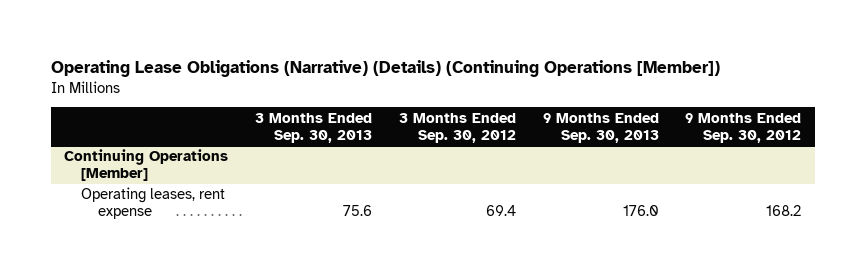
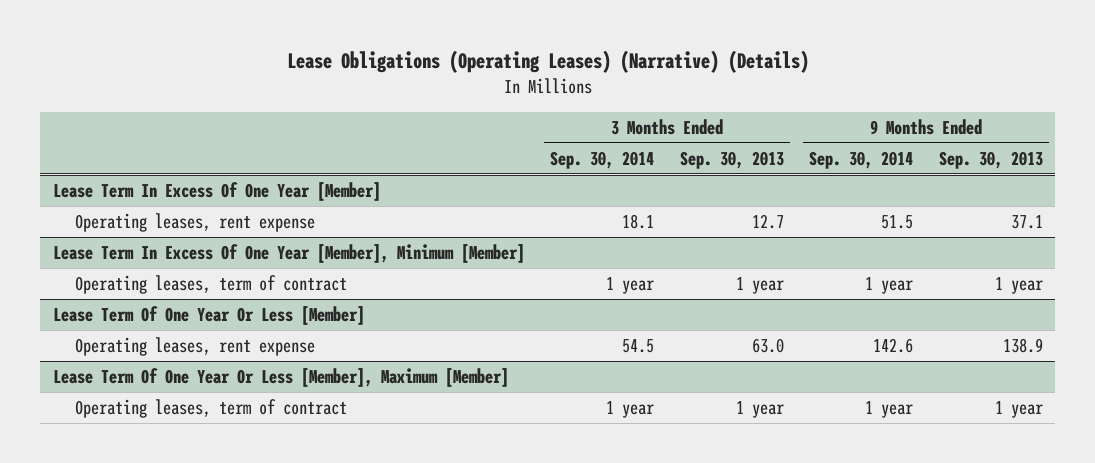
- Operating Lease Obligations (Narrative) (Details) (Continuing Operations [Member])
+ Lease Obligations (Operating Leases) (Narrative) (Details)
- | 3 Months Ended Sep. 30, 2013 | 3 Months Ended Sep. 30, 2012 | 9 Months Ended Sep. 30, 2013 | 9 Months Ended Sep. 30, 2012
+ | 3 Months Ended Sep. 30, 2014 | 3 Months Ended Sep. 30, 2013 | 9 Months Ended Sep. 30, 2014 | 9 Months Ended Sep. 30, 2013
- Continuing Operations [Member]
- Operating leases, rent expense | 75.6 | 69.4 | 176.0 | 168.2
+ Lease Term In Excess Of One Year [Member]
+ Operating leases, rent expense | 18.1 | 12.7 | 51.5 | 37.1
+ Lease Term In Excess Of One Year [Member], Minimum [Member]
+ Operating leases, term of contract | 1 year | 1 year | 1 year | 1 year
+ Lease Term Of One Year Or Less [Member]
+ Operating leases, rent expense | 54.5 | 63.0 | 142.6 | 138.9
+ Lease Term Of One Year Or Less [Member], Maximum [Member]
+ Operating leases, term of contract | 1 year | 1 year | 1 year | 1 year

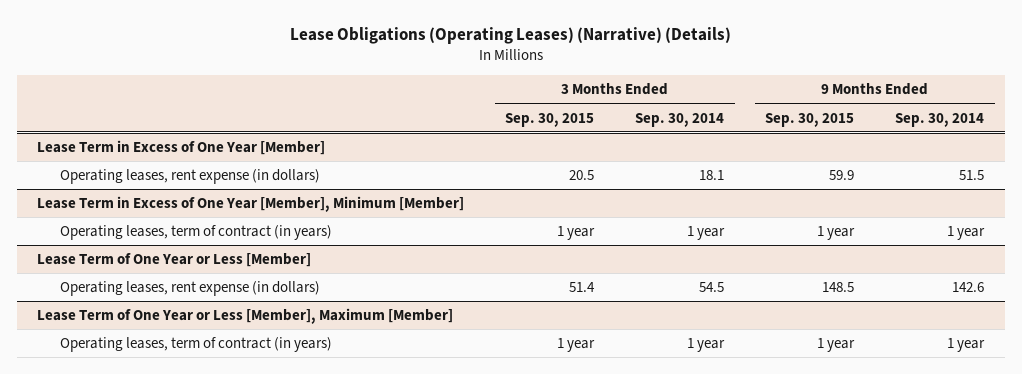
- | 3 Months Ended Sep. 30, 2014 | 3 Months Ended Sep. 30, 2013 | 9 Months Ended Sep. 30, 2014 | 9 Months Ended Sep. 30, 2013
+ | 3 Months Ended Sep. 30, 2015 | 3 Months Ended Sep. 30, 2014 | 9 Months Ended Sep. 30, 2015 | 9 Months Ended Sep. 30, 2014
- Lease Term In Excess Of One Year [Member]
- Operating leases, rent expense | 18.1 | 12.7 | 51.5 | 37.1
- Lease Term In Excess Of One Year [Member], Minimum [Member]
- Operating leases, term of contract | 1 year | 1 year | 1 year | 1 year
- Lease Term Of One Year Or Less [Member]
- Operating leases, rent expense | 54.5 | 63.0 | 142.6 | 138.9
- Lease Term Of One Year Or Less [Member], Maximum [Member]
- Operating leases, term of contract | 1 year | 1 year | 1 year | 1 year
+ Lease Term in Excess of One Year [Member]
+ Operating leases, rent expense (in dollars) | 20.5 | 18.1 | 59.9 | 51.5
+ Lease Term in Excess of One Year [Member], Minimum [Member]
+ Operating leases, term of contract (in years) | 1 year | 1 year | 1 year | 1 year
+ Lease Term of One Year or Less [Member]
+ Operating leases, rent expense (in dollars) | 51.4 | 54.5 | 148.5 | 142.6
+ Lease Term of One Year or Less [Member], Maximum [Member]
+ Operating leases, term of contract (in years) | 1 year | 1 year | 1 year | 1 year

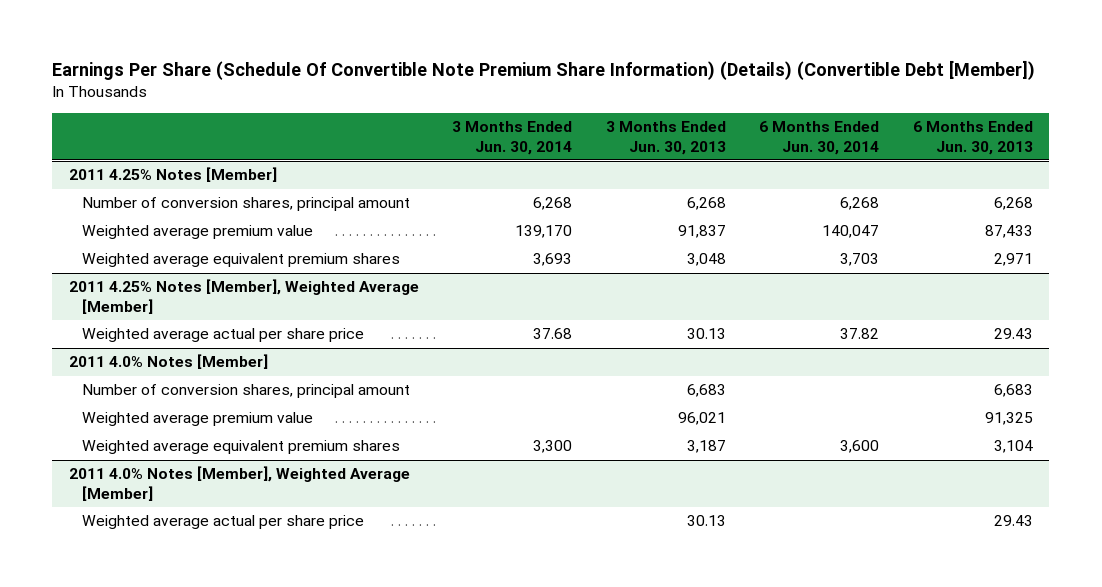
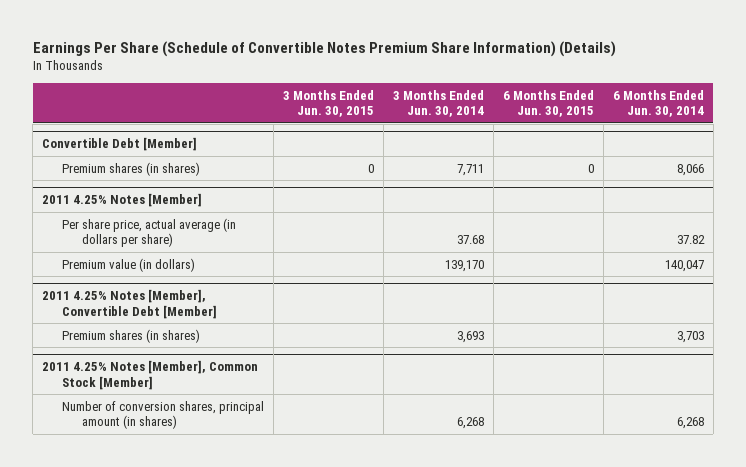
- Earnings Per Share (Schedule Of Convertible Note Premium Share Information) (Details) (Convertible Debt [Member])
+ Earnings Per Share (Schedule of Convertible Notes Premium Share Information) (Details)
- | 3 Months Ended Jun. 30, 2014 | 3 Months Ended Jun. 30, 2013 | 6 Months Ended Jun. 30, 2014 | 6 Months Ended Jun. 30, 2013
+ | 3 Months Ended Jun. 30, 2015 | 3 Months Ended Jun. 30, 2014 | 6 Months Ended Jun. 30, 2015 | 6 Months Ended Jun. 30, 2014
+ Convertible Debt [Member]
+ Premium shares (in shares) | 0 | 7,711 | 0 | 8,066
@ 2011 4.25% Notes [Member]
- Number of conversion shares, principal amount | 6,268 | 6,268 | 6,268 | 6,268
- Weighted average premium value | 139,170 | 91,837 | 140,047 | 87,433
- Weighted average equivalent premium shares | 3,693 | 3,048 | 3,703 | 2,971
- 2011 4.25% Notes [Member], Weighted Average [Member]
- Weighted average actual per share price | 37.68 | 30.13 | 37.82 | 29.43
- 2011 4.0% Notes [Member]
- Number of conversion shares, principal amount | | 6,683 | | 6,683
- Weighted average premium value | | 96,021 | | 91,325
- Weighted average equivalent premium shares | 3,300 | 3,187 | 3,600 | 3,104
- 2011 4.0% Notes [Member], Weighted Average [Member]
- Weighted average actual per share price | | 30.13 | | 29.43
@ 2011 4.25% Notes [Member]
+ Per share price, actual average (in dollars per share) | | 37.68 | | 37.82
+ Premium value (in dollars) | | 139,170 | | 140,047
+ 2011 4.25% Notes [Member], Convertible Debt [Member]
+ Premium shares (in shares) | | 3,693 | | 3,703
+ 2011 4.25% Notes [Member], Common Stock [Member]
+ Number of conversion shares, principal amount (in shares) | | 6,268 | | 6,268

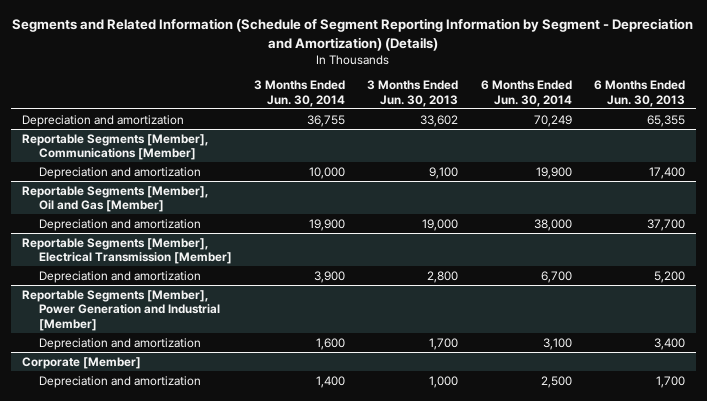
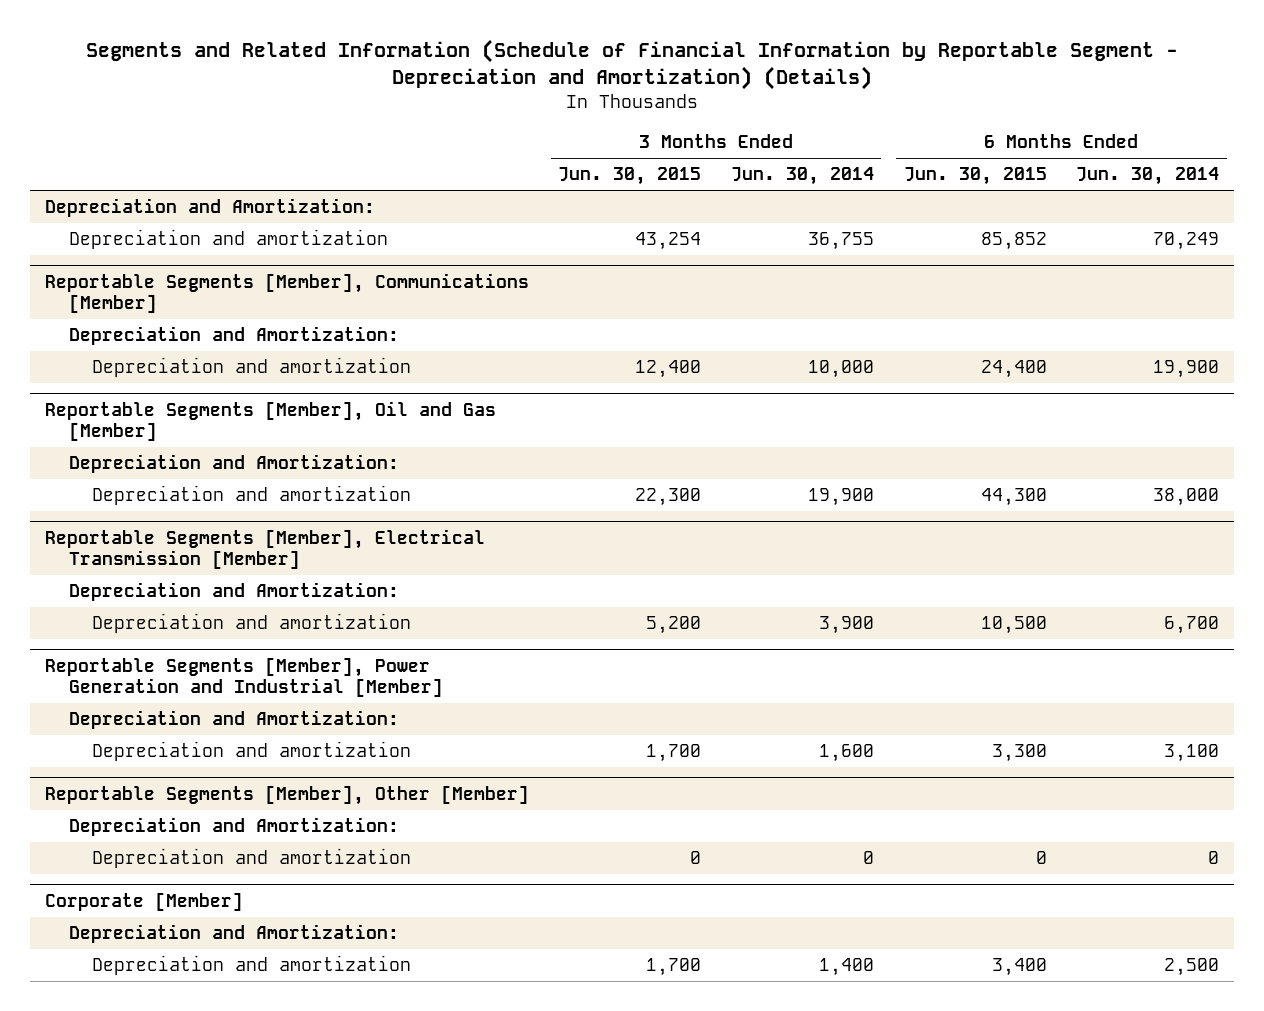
- Segments and Related Information (Schedule of Segment Reporting Information by Segment - Depreciation and Amortization) (Details)
+ Segments and Related Information (Schedule of Financial Information by Reportable Segment - Depreciation and Amortization) (Details)
- | 3 Months Ended Jun. 30, 2014 | 3 Months Ended Jun. 30, 2013 | 6 Months Ended Jun. 30, 2014 | 6 Months Ended Jun. 30, 2013
+ | 3 Months Ended Jun. 30, 2015 | 3 Months Ended Jun. 30, 2014 | 6 Months Ended Jun. 30, 2015 | 6 Months Ended Jun. 30, 2014
+ Depreciation and Amortization:
@ Reportable Segments [Member], Communications [Member]
+ Depreciation and Amortization:
@ Reportable Segments [Member], Oil and Gas [Member]
+ Depreciation and Amortization:
@ Reportable Segments [Member], Electrical Transmission [Member]
+ Depreciation and Amortization:
@ Reportable Segments [Member], Power Generation and Industrial [Member]
+ Depreciation and Amortization:
+ Reportable Segments [Member], Other [Member]
+ Depreciation and Amortization:
+ Depreciation and amortization | 0 | 0 | 0 | 0
@ Corporate [Member]
+ Depreciation and Amortization:

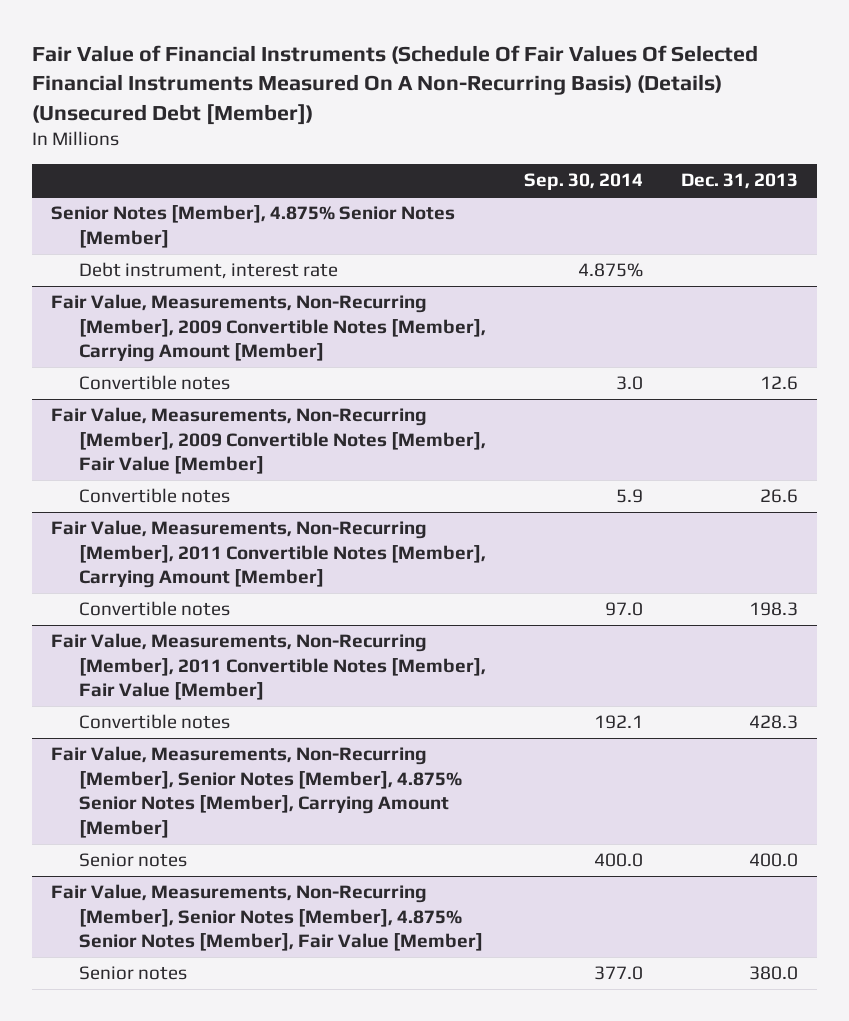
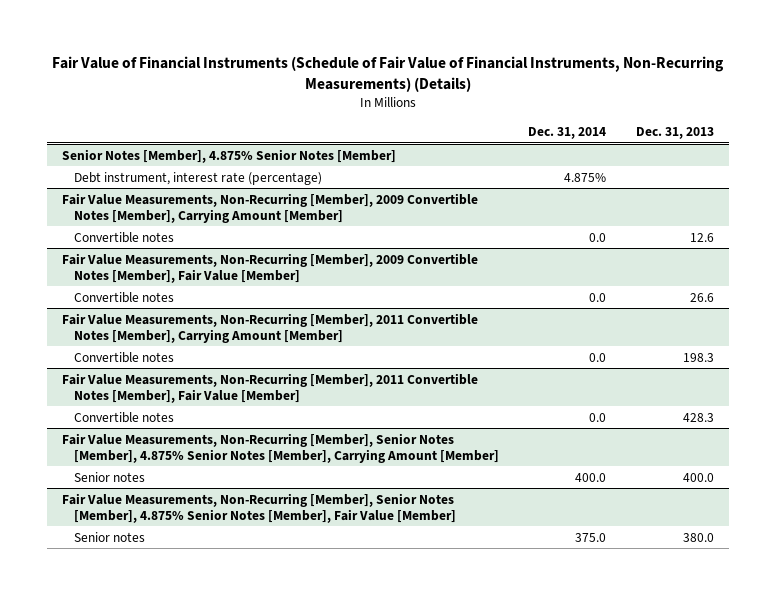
- Fair Value of Financial Instruments (Schedule Of Fair Values Of Selected Financial Instruments Measured On A Non-Recurring Basis) (Details) (Unsecured Debt [Member])
+ Fair Value of Financial Instruments (Schedule of Fair Value of Financial Instruments, Non-Recurring Measurements) (Details)
- | Sep. 30, 2014 | Dec. 31, 2013
+ | Dec. 31, 2014 | Dec. 31, 2013
@ Senior Notes [Member], 4.875% Senior Notes [Member]
- Debt instrument, interest rate | 4.875% |
- Fair Value, Measurements, Non-Recurring [Member], 2009 Convertible Notes [Member], Carrying Amount [Member]
@ Senior Notes [Member], 4.875% Senior Notes [Member]
+ Debt instrument, interest rate (percentage) | 4.875% |
+ Fair Value Measurements, Non-Recurring [Member], 2009 Convertible Notes [Member], Carrying Amount [Member]
- Fair Value, Measurements, Non-Recurring [Member], 2009 Convertible Notes [Member], Fair Value [Member]
+ Fair Value Measurements, Non-Recurring [Member], 2009 Convertible Notes [Member], Fair Value [Member]
- Fair Value, Measurements, Non-Recurring [Member], 2011 Convertible Notes [Member], Carrying Amount [Member]
+ Fair Value Measurements, Non-Recurring [Member], 2011 Convertible Notes [Member], Carrying Amount [Member]
- Fair Value, Measurements, Non-Recurring [Member], 2011 Convertible Notes [Member], Fair Value [Member]
+ Fair Value Measurements, Non-Recurring [Member], 2011 Convertible Notes [Member], Fair Value [Member]
- Fair Value, Measurements, Non-Recurring [Member], Senior Notes [Member], 4.875% Senior Notes [Member], Carrying Amount [Member]
+ Fair Value Measurements, Non-Recurring [Member], Senior Notes [Member], 4.875% Senior Notes [Member], Carrying Amount [Member]
- Fair Value, Measurements, Non-Recurring [Member], Senior Notes [Member], 4.875% Senior Notes [Member], Fair Value [Member]
+ Fair Value Measurements, Non-Recurring [Member], Senior Notes [Member], 4.875% Senior Notes [Member], Fair Value [Member]

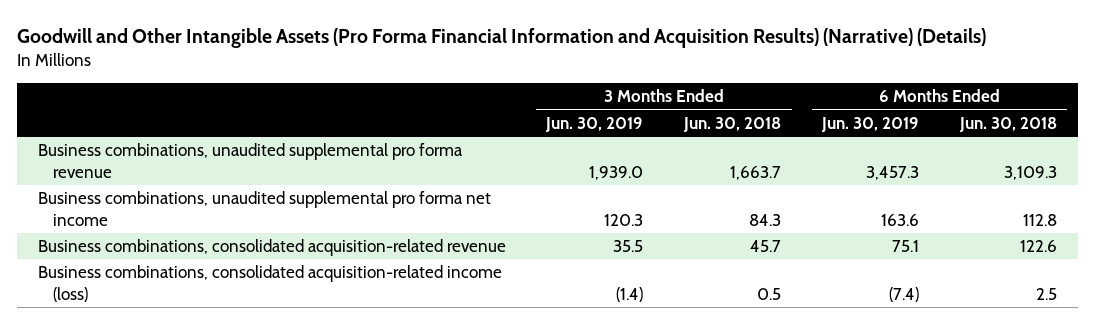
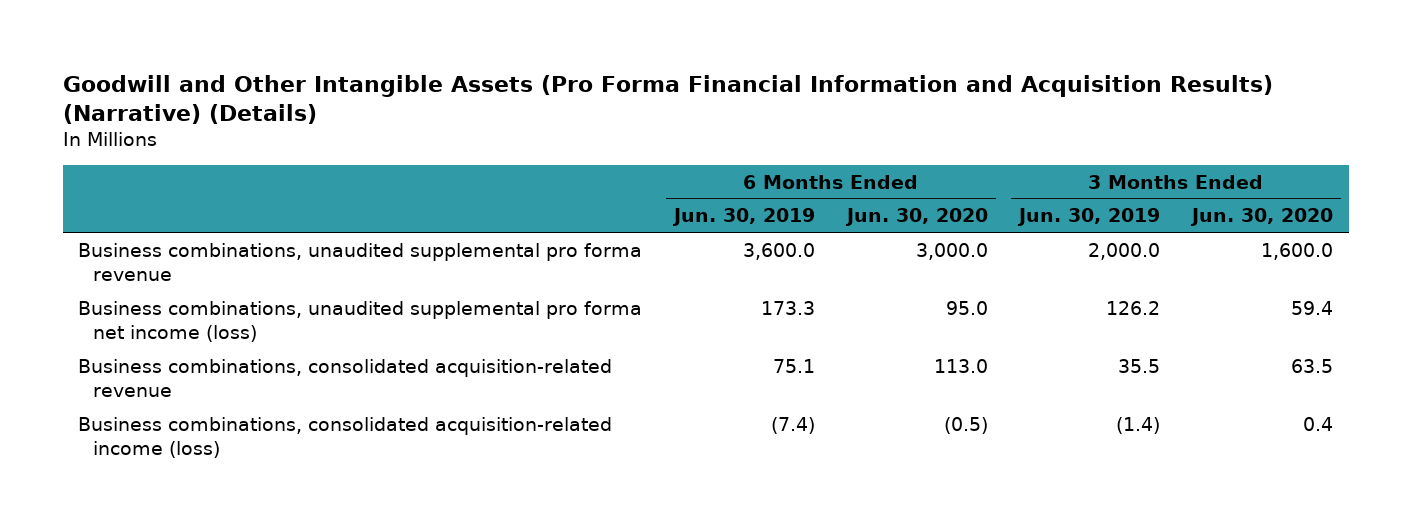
- | 3 Months Ended Jun. 30, 2019 | 3 Months Ended Jun. 30, 2018 | 6 Months Ended Jun. 30, 2019 | 6 Months Ended Jun. 30, 2018
+ | 6 Months Ended Jun. 30, 2019 | 6 Months Ended Jun. 30, 2020 | 3 Months Ended Jun. 30, 2019 | 3 Months Ended Jun. 30, 2020
- Business combinations, unaudited supplemental pro forma revenue | 1,939.0 | 1,663.7 | 3,457.3 | 3,109.3
- Business combinations, unaudited supplemental pro forma net income | 120.3 | 84.3 | 163.6 | 112.8
+ Business combinations, unaudited supplemental pro forma revenue | 3,600.0 | 3,000.0 | 2,000.0 | 1,600.0
+ Business combinations, unaudited supplemental pro forma net income (loss) | 173.3 | 95.0 | 126.2 | 59.4

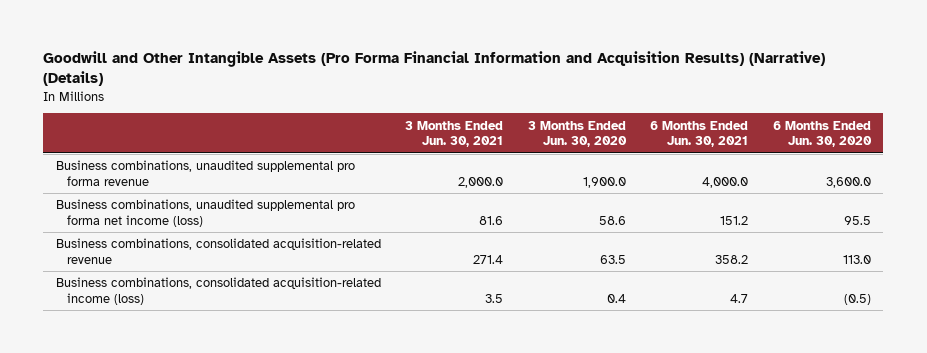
- | 6 Months Ended Jun. 30, 2019 | 6 Months Ended Jun. 30, 2020 | 3 Months Ended Jun. 30, 2019 | 3 Months Ended Jun. 30, 2020
+ | 3 Months Ended Jun. 30, 2021 | 3 Months Ended Jun. 30, 2020 | 6 Months Ended Jun. 30, 2021 | 6 Months Ended Jun. 30, 2020
- Business combinations, unaudited supplemental pro forma revenue | 3,600.0 | 3,000.0 | 2,000.0 | 1,600.0
- Business combinations, unaudited supplemental pro forma net income (loss) | 173.3 | 95.0 | 126.2 | 59.4
+ Business combinations, unaudited supplemental pro forma revenue | 2,000.0 | 1,900.0 | 4,000.0 | 3,600.0
+ Business combinations, unaudited supplemental pro forma net income (loss) | 81.6 | 58.6 | 151.2 | 95.5

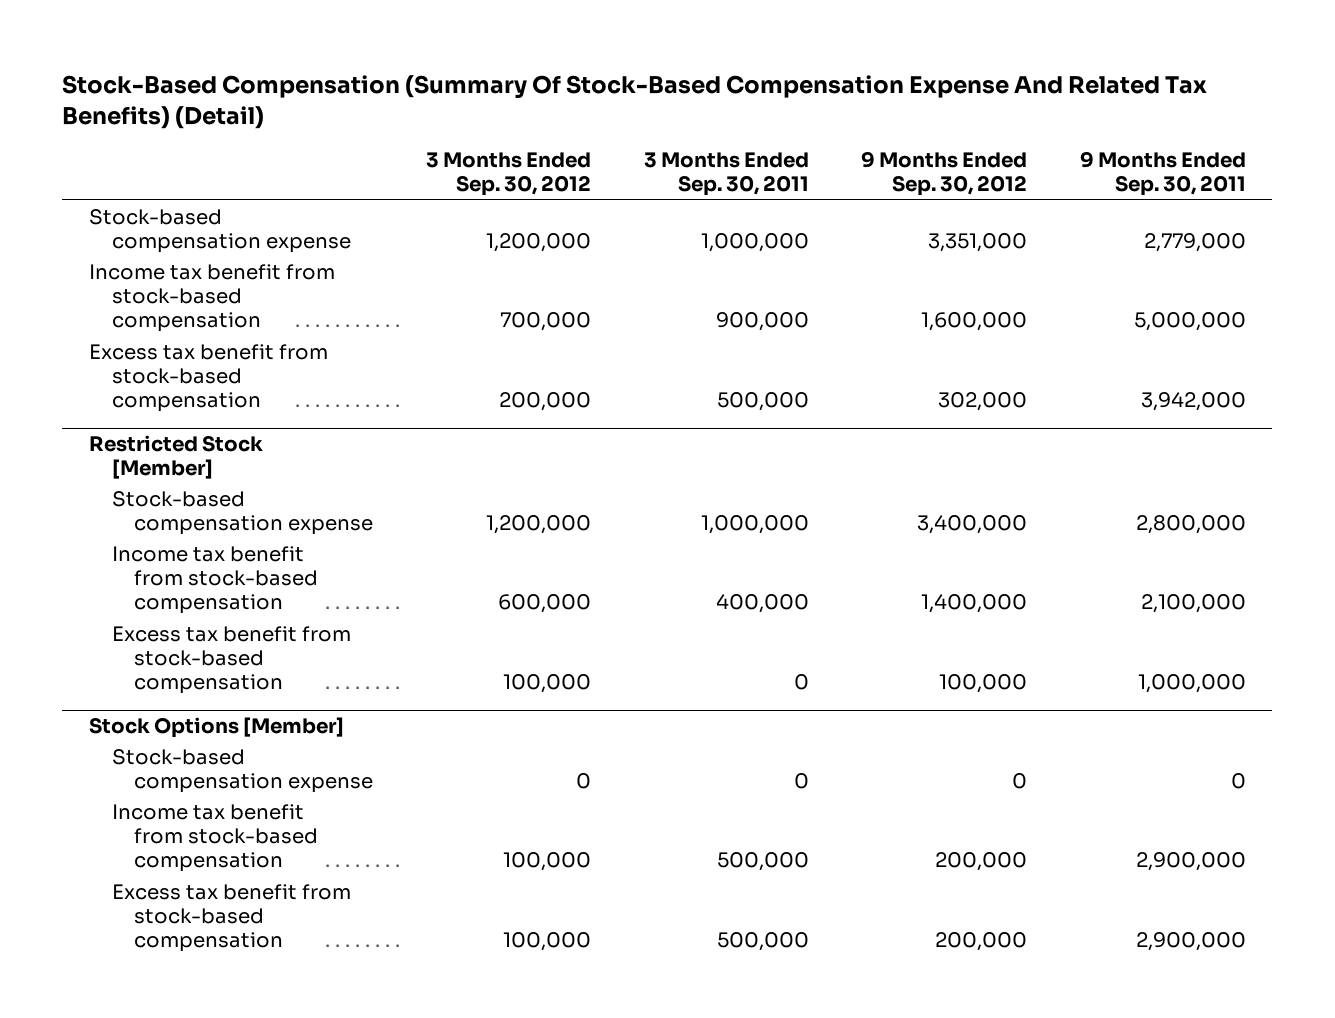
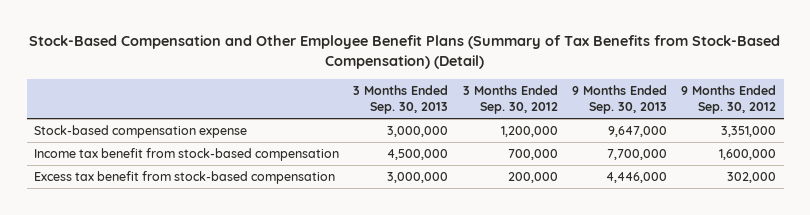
- Stock-Based Compensation (Summary Of Stock-Based Compensation Expense And Related Tax Benefits) (Detail)
+ Stock-Based Compensation and Other Employee Benefit Plans (Summary of Tax Benefits from Stock-Based Compensation) (Detail)
- | 3 Months Ended Sep. 30, 2012 | 3 Months Ended Sep. 30, 2011 | 9 Months Ended Sep. 30, 2012 | 9 Months Ended Sep. 30, 2011
+ | 3 Months Ended Sep. 30, 2013 | 3 Months Ended Sep. 30, 2012 | 9 Months Ended Sep. 30, 2013 | 9 Months Ended Sep. 30, 2012
- Restricted Stock [Member]
- Stock-based compensation expense | 1,200,000 | 1,000,000 | 3,400,000 | 2,800,000
- Income tax benefit from stock-based compensation | 600,000 | 400,000 | 1,400,000 | 2,100,000
- Excess tax benefit from stock-based compensation | 100,000 | 0 | 100,000 | 1,000,000
- Stock Options [Member]
- Stock-based compensation expense | 0 | 0 | 0 | 0
- Income tax benefit from stock-based compensation | 100,000 | 500,000 | 200,000 | 2,900,000
- Excess tax benefit from stock-based compensation | 100,000 | 500,000 | 200,000 | 2,900,000

